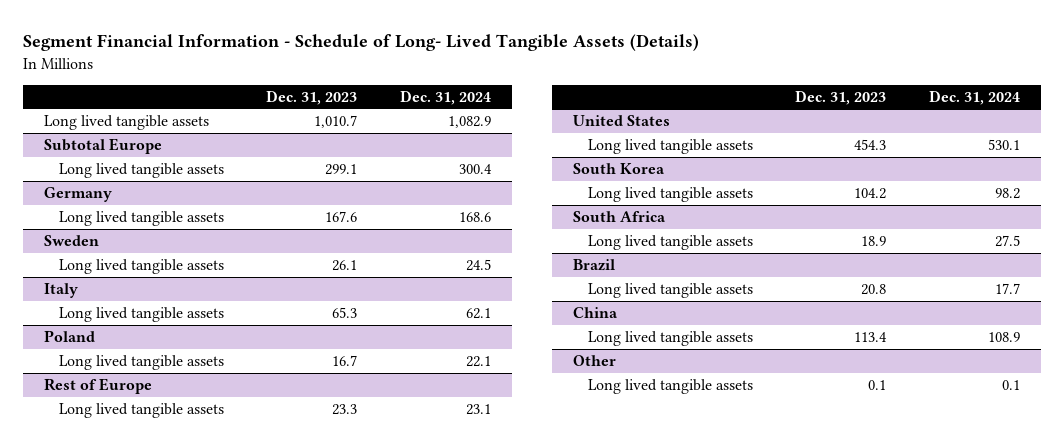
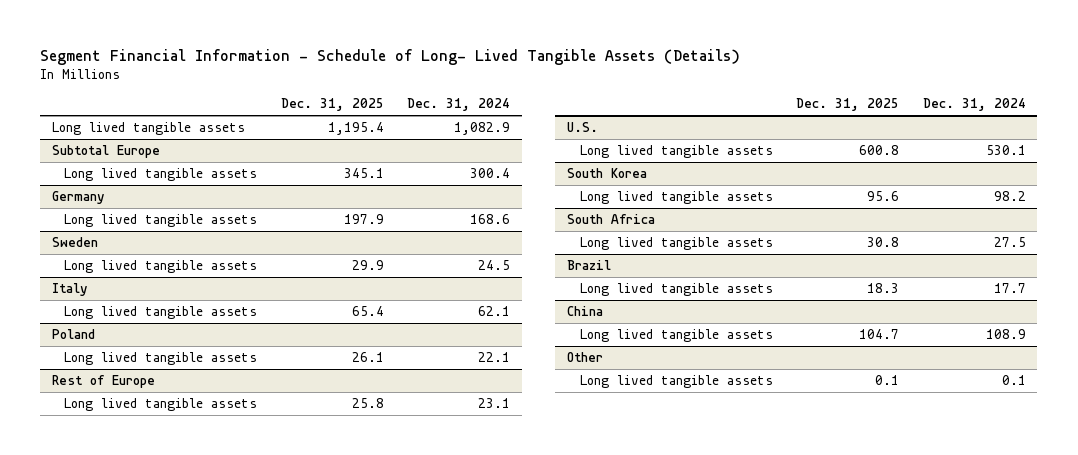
- | Dec. 31, 2023 | Dec. 31, 2024
+ | Dec. 31, 2025 | Dec. 31, 2024
- United States
+ U.S.

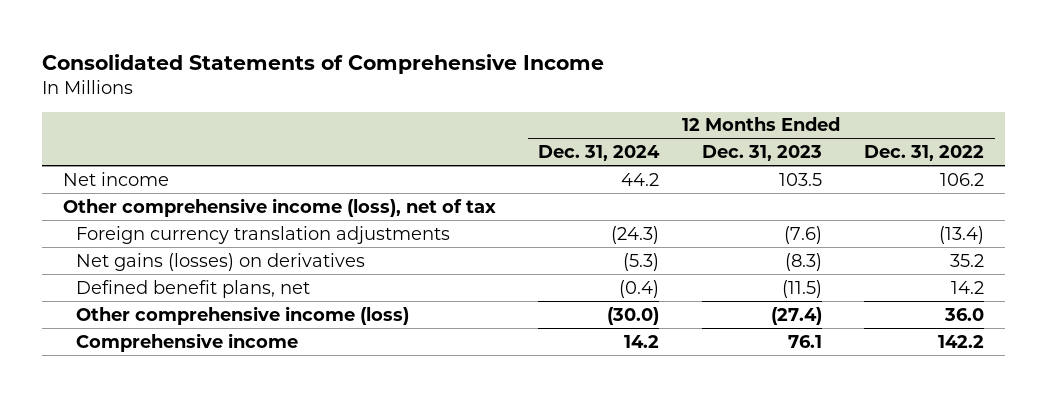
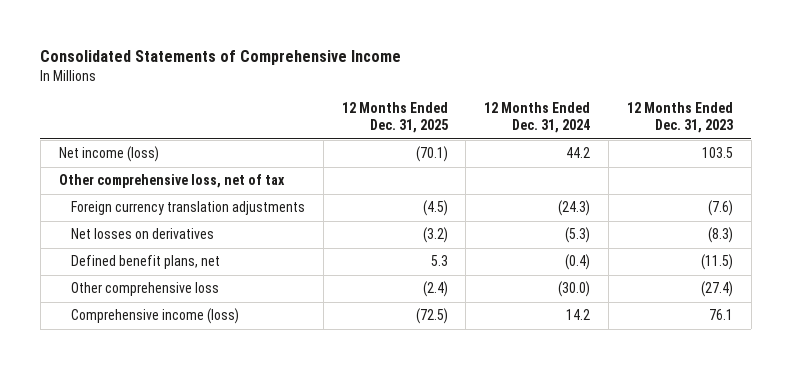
- | 12 Months Ended Dec. 31, 2024 | 12 Months Ended Dec. 31, 2023 | 12 Months Ended Dec. 31, 2022
+ | 12 Months Ended Dec. 31, 2025 | 12 Months Ended Dec. 31, 2024 | 12 Months Ended Dec. 31, 2023
- Net income | 44.2 | 103.5 | 106.2
- Other comprehensive income (loss), net of tax
+ Net income (loss) | (70.1) | 44.2 | 103.5
+ Other comprehensive loss, net of tax
- Net gains (losses) on derivatives | (5.3) | (8.3) | 35.2
+ Net losses on derivatives | (3.2) | (5.3) | (8.3)
- Other comprehensive income (loss) | (30.0) | (27.4) | 36.0
- Comprehensive income | 14.2 | 76.1 | 142.2
+ Other comprehensive loss | (2.4) | (30.0) | (27.4)
+ Comprehensive income (loss) | (72.5) | 14.2 | 76.1

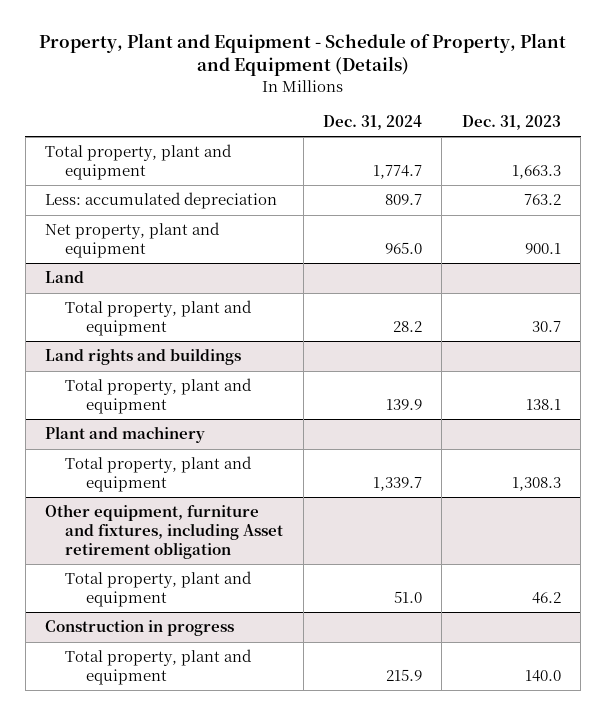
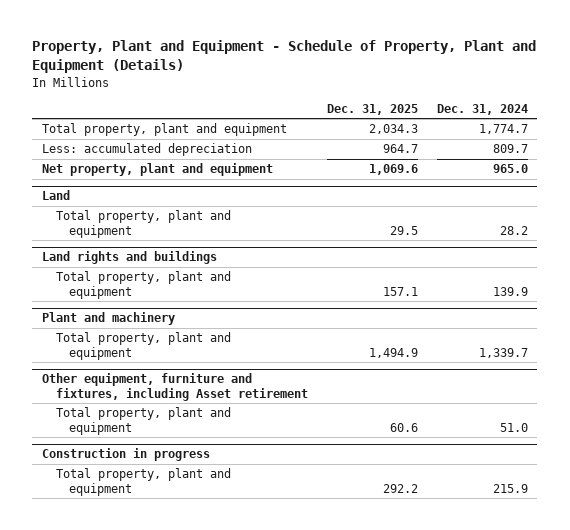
- | Dec. 31, 2024 | Dec. 31, 2023
+ | Dec. 31, 2025 | Dec. 31, 2024
- Other equipment, furniture and fixtures, including Asset retirement obligation
+ Other equipment, furniture and fixtures, including Asset retirement

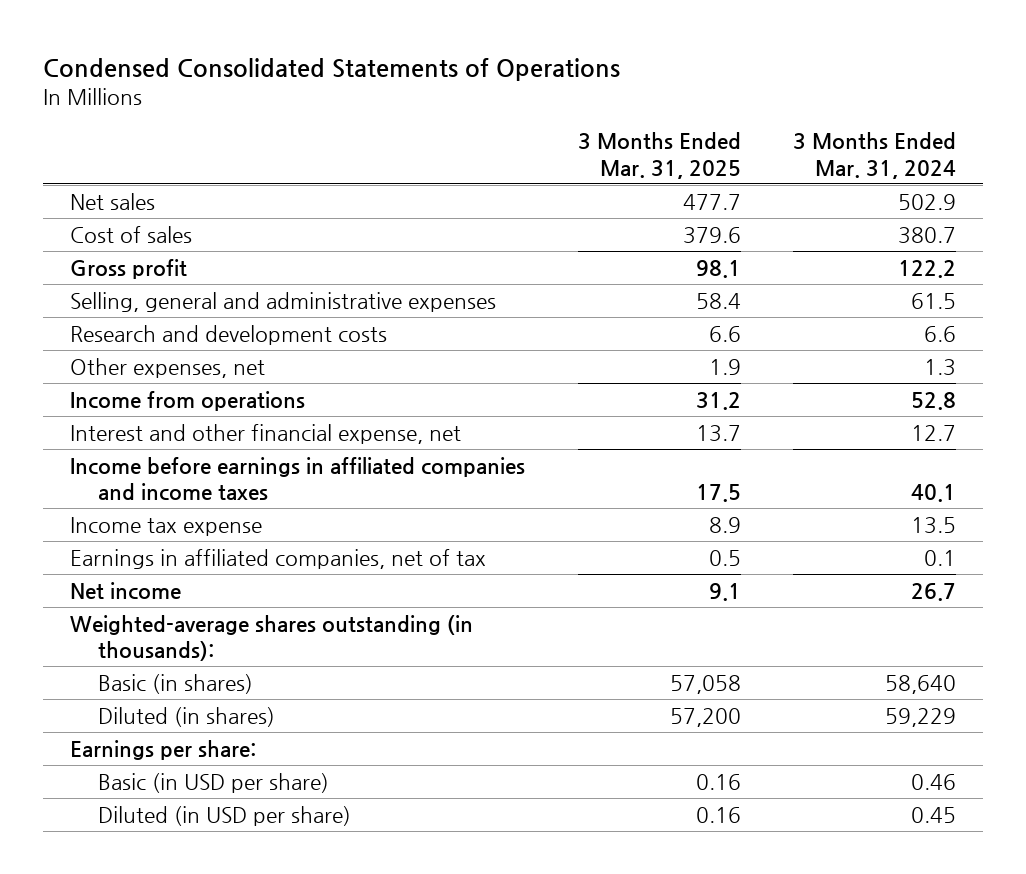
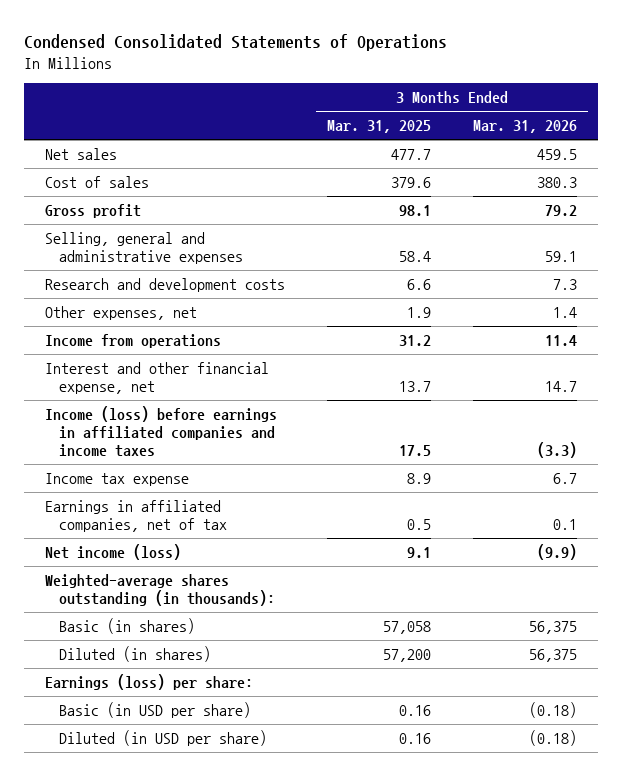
- | 3 Months Ended Mar. 31, 2025 | 3 Months Ended Mar. 31, 2024
+ | 3 Months Ended Mar. 31, 2025 | 3 Months Ended Mar. 31, 2026
- Income before earnings in affiliated companies and income taxes | 17.5 | 40.1
+ Income (loss) before earnings in affiliated companies and income taxes | 17.5 | (3.3)
- Net income | 9.1 | 26.7
+ Net income (loss) | 9.1 | (9.9)
- Earnings per share:
+ Earnings (loss) per share:

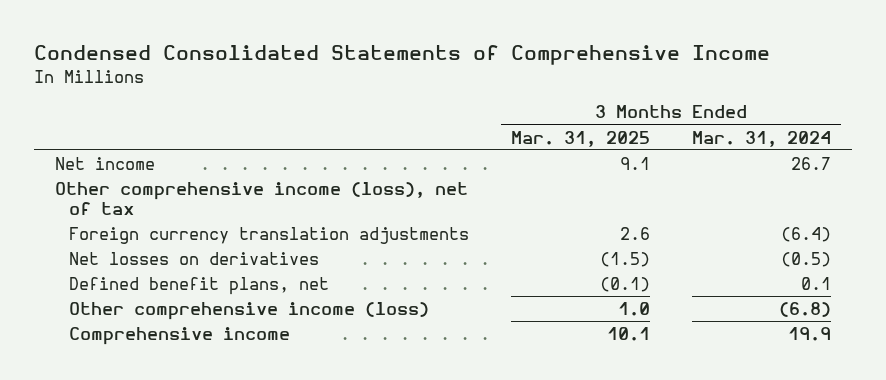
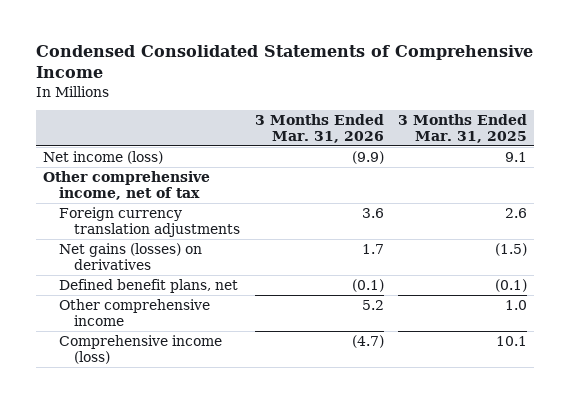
- | 3 Months Ended Mar. 31, 2025 | 3 Months Ended Mar. 31, 2024
+ | 3 Months Ended Mar. 31, 2026 | 3 Months Ended Mar. 31, 2025
- Net income | 9.1 | 26.7
- Other comprehensive income (loss), net of tax
+ Net income (loss) | (9.9) | 9.1
+ Other comprehensive income, net of tax
- Net losses on derivatives | (1.5) | (0.5)
+ Net gains (losses) on derivatives | 1.7 | (1.5)
- Other comprehensive income (loss) | 1.0 | (6.8)
- Comprehensive income | 10.1 | 19.9
+ Other comprehensive income | 5.2 | 1.0
+ Comprehensive income (loss) | (4.7) | 10.1

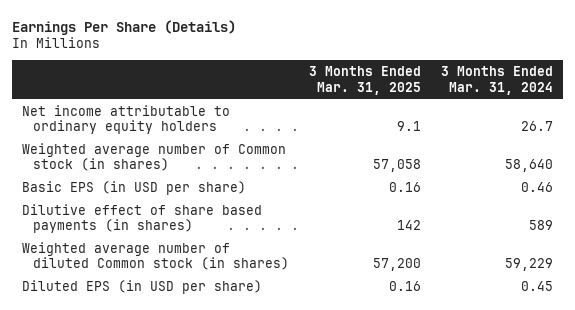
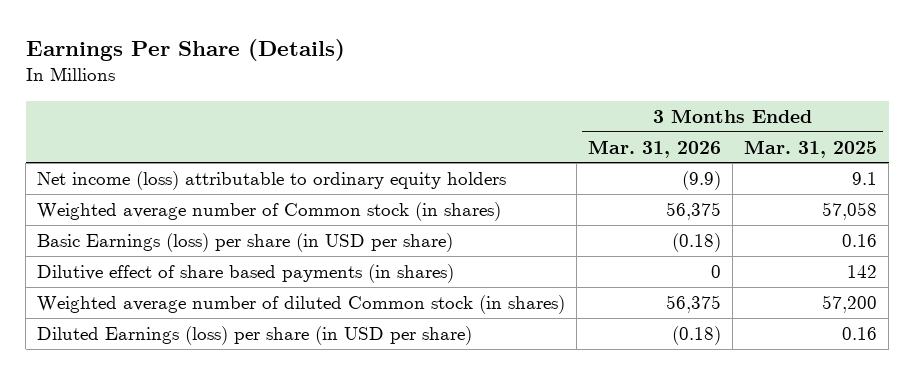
- | 3 Months Ended Mar. 31, 2025 | 3 Months Ended Mar. 31, 2024
+ | 3 Months Ended Mar. 31, 2026 | 3 Months Ended Mar. 31, 2025
- Net income attributable to ordinary equity holders | 9.1 | 26.7
+ Net income (loss) attributable to ordinary equity holders | (9.9) | 9.1
- Basic EPS (in USD per share) | 0.16 | 0.46
+ Basic Earnings (loss) per share (in USD per share) | (0.18) | 0.16
- Diluted EPS (in USD per share) | 0.16 | 0.45
+ Diluted Earnings (loss) per share (in USD per share) | (0.18) | 0.16

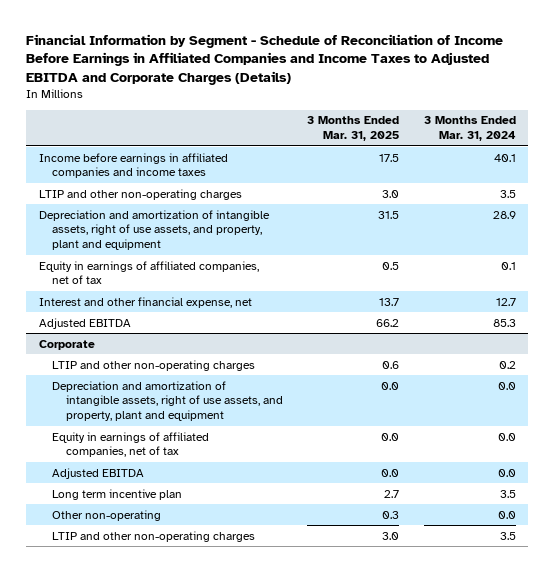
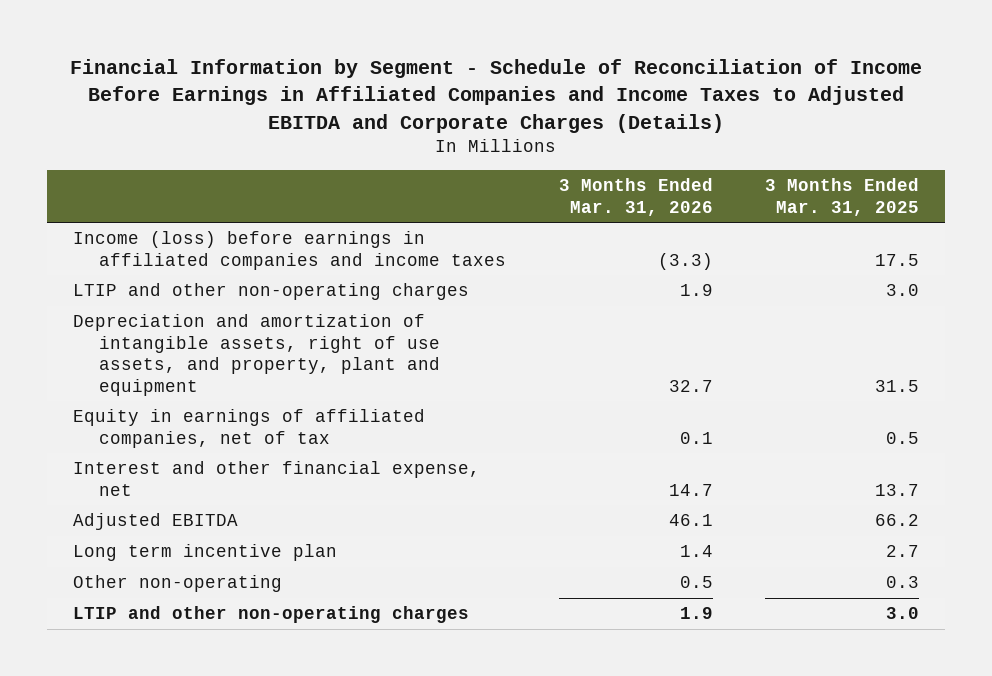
- | 3 Months Ended Mar. 31, 2025 | 3 Months Ended Mar. 31, 2024
+ | 3 Months Ended Mar. 31, 2026 | 3 Months Ended Mar. 31, 2025
- Income before earnings in affiliated companies and income taxes | 17.5 | 40.1
+ Income (loss) before earnings in affiliated companies and income taxes | (3.3) | 17.5
- Corporate
- LTIP and other non-operating charges | 0.6 | 0.2
- Depreciation and amortization of intangible assets, right of use assets, and property, plant and equipment | 0.0 | 0.0
- Equity in earnings of affiliated companies, net of tax | 0.0 | 0.0
- Adjusted EBITDA | 0.0 | 0.0

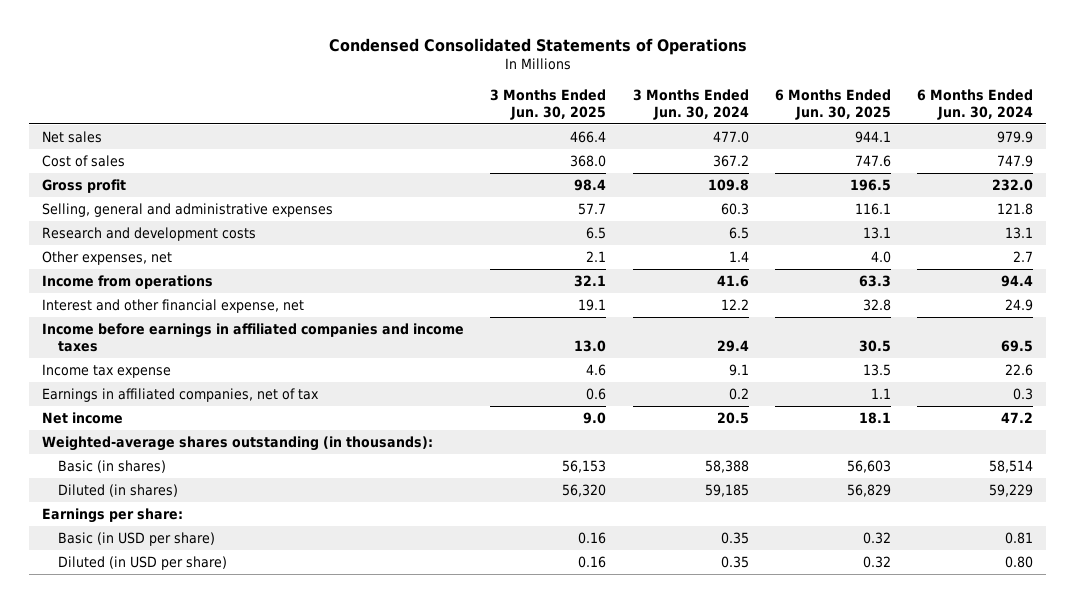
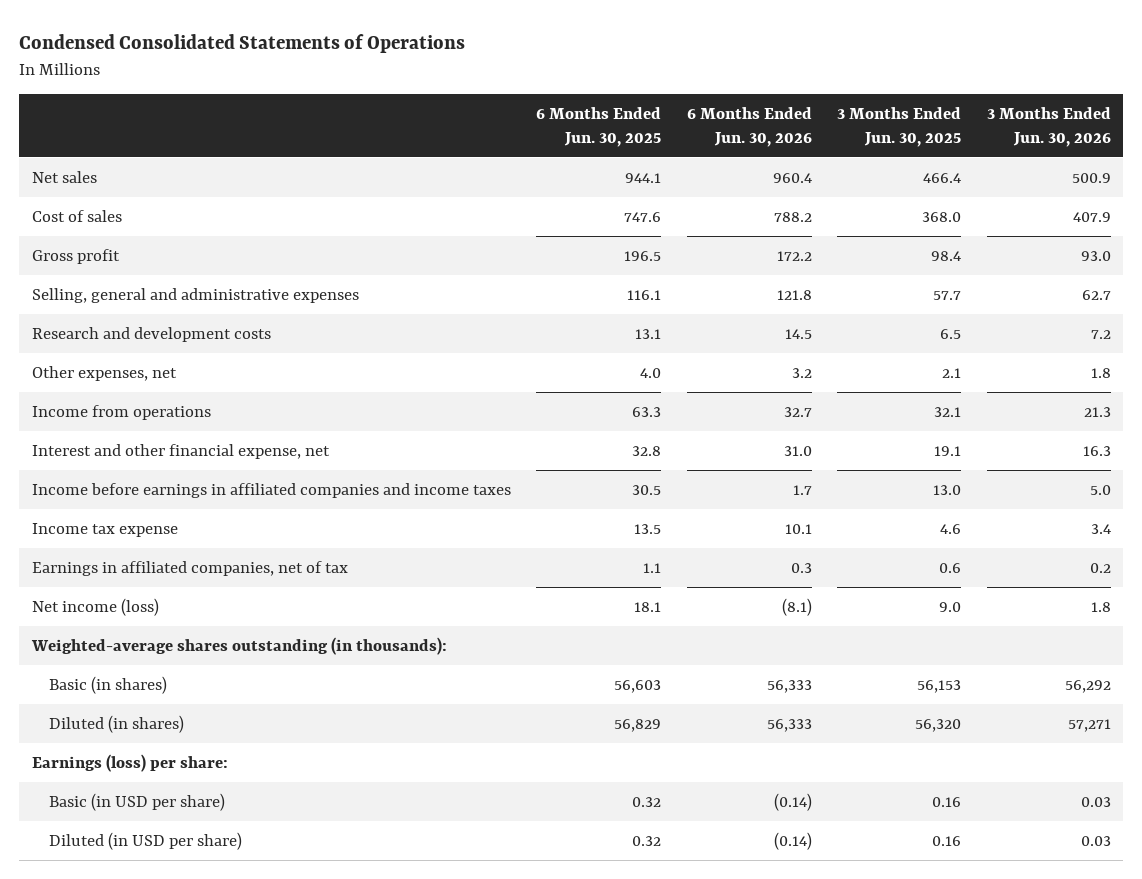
- | 3 Months Ended Jun. 30, 2025 | 3 Months Ended Jun. 30, 2024 | 6 Months Ended Jun. 30, 2025 | 6 Months Ended Jun. 30, 2024
+ | 6 Months Ended Jun. 30, 2025 | 6 Months Ended Jun. 30, 2026 | 3 Months Ended Jun. 30, 2025 | 3 Months Ended Jun. 30, 2026
- Net income | 9.0 | 20.5 | 18.1 | 47.2
+ Net income (loss) | 18.1 | (8.1) | 9.0 | 1.8
- Earnings per share:
+ Earnings (loss) per share:

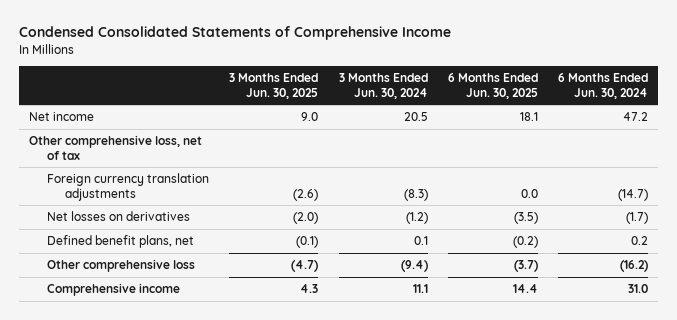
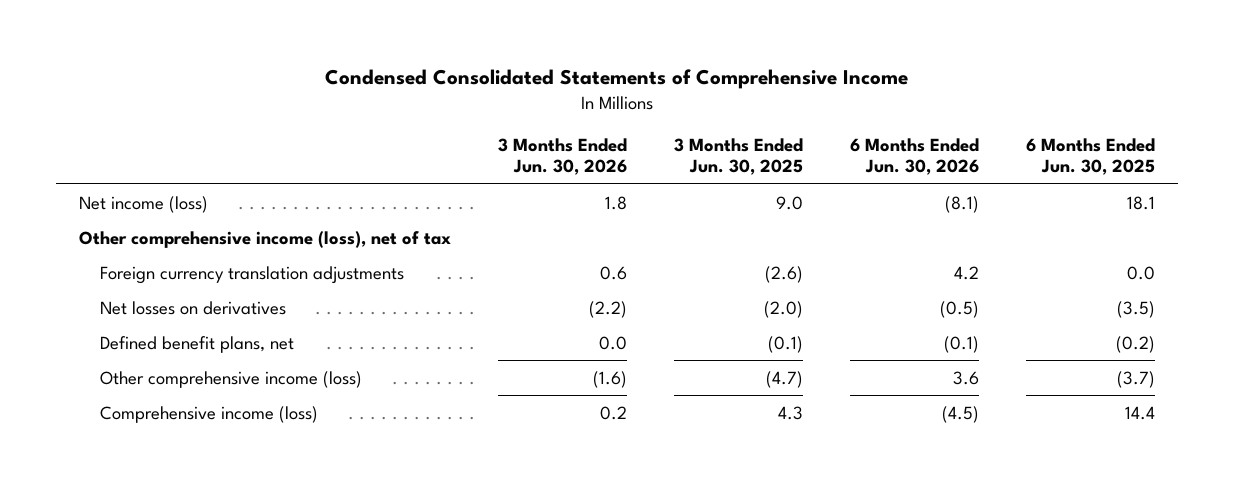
- | 3 Months Ended Jun. 30, 2025 | 3 Months Ended Jun. 30, 2024 | 6 Months Ended Jun. 30, 2025 | 6 Months Ended Jun. 30, 2024
+ | 3 Months Ended Jun. 30, 2026 | 3 Months Ended Jun. 30, 2025 | 6 Months Ended Jun. 30, 2026 | 6 Months Ended Jun. 30, 2025
- Net income | 9.0 | 20.5 | 18.1 | 47.2
- Other comprehensive loss, net of tax
+ Net income (loss) | 1.8 | 9.0 | (8.1) | 18.1
+ Other comprehensive income (loss), net of tax
- Other comprehensive loss | (4.7) | (9.4) | (3.7) | (16.2)
- Comprehensive income | 4.3 | 11.1 | 14.4 | 31.0
+ Other comprehensive income (loss) | (1.6) | (4.7) | 3.6 | (3.7)
+ Comprehensive income (loss) | 0.2 | 4.3 | (4.5) | 14.4

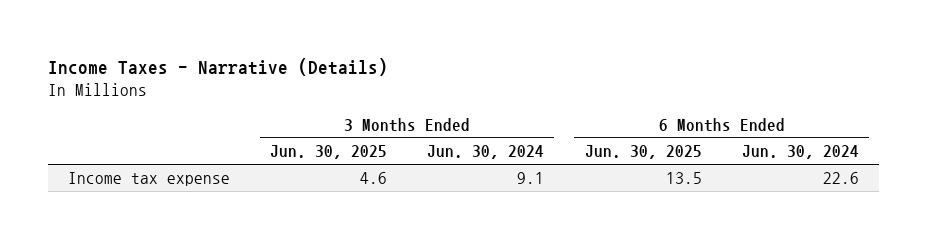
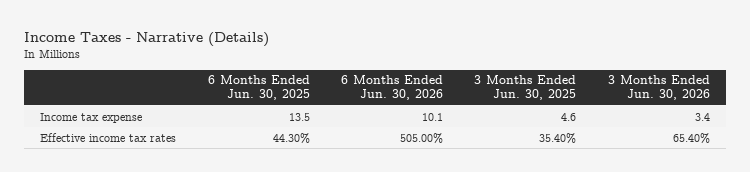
- | 3 Months Ended Jun. 30, 2025 | 3 Months Ended Jun. 30, 2024 | 6 Months Ended Jun. 30, 2025 | 6 Months Ended Jun. 30, 2024
+ | 6 Months Ended Jun. 30, 2025 | 6 Months Ended Jun. 30, 2026 | 3 Months Ended Jun. 30, 2025 | 3 Months Ended Jun. 30, 2026
+ Effective income tax rates | 44.30% | 505.00% | 35.40% | 65.40%

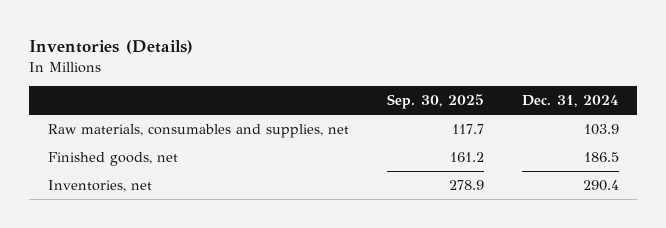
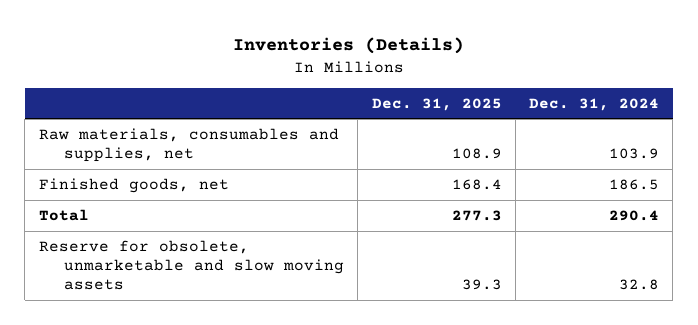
- | Sep. 30, 2025 | Dec. 31, 2024
+ | Dec. 31, 2025 | Dec. 31, 2024
- Inventories, net | 278.9 | 290.4
+ Total | 277.3 | 290.4
+ Reserve for obsolete, unmarketable and slow moving assets | 39.3 | 32.8

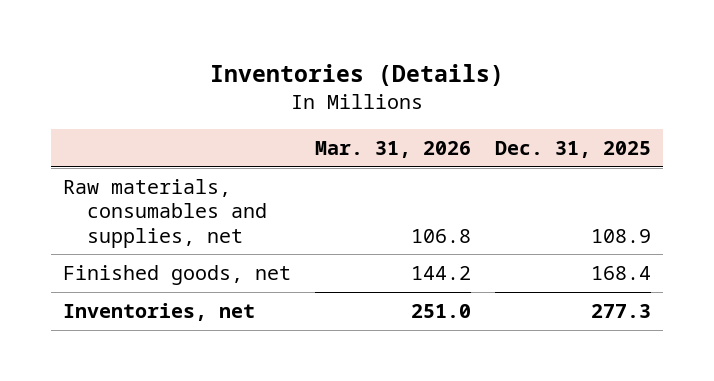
- | Dec. 31, 2025 | Dec. 31, 2024
+ | Mar. 31, 2026 | Dec. 31, 2025
- Total | 277.3 | 290.4
- Reserve for obsolete, unmarketable and slow moving assets | 39.3 | 32.8
+ Inventories, net | 251.0 | 277.3

